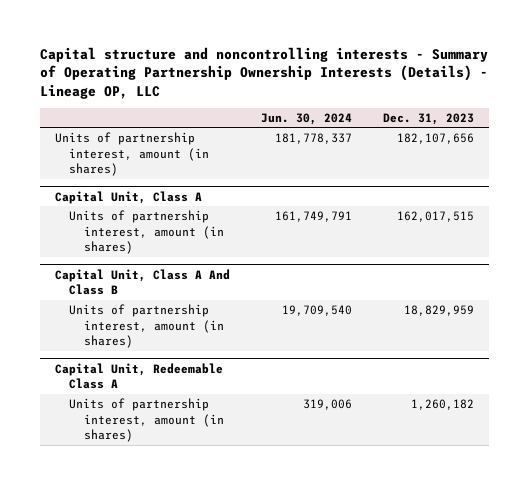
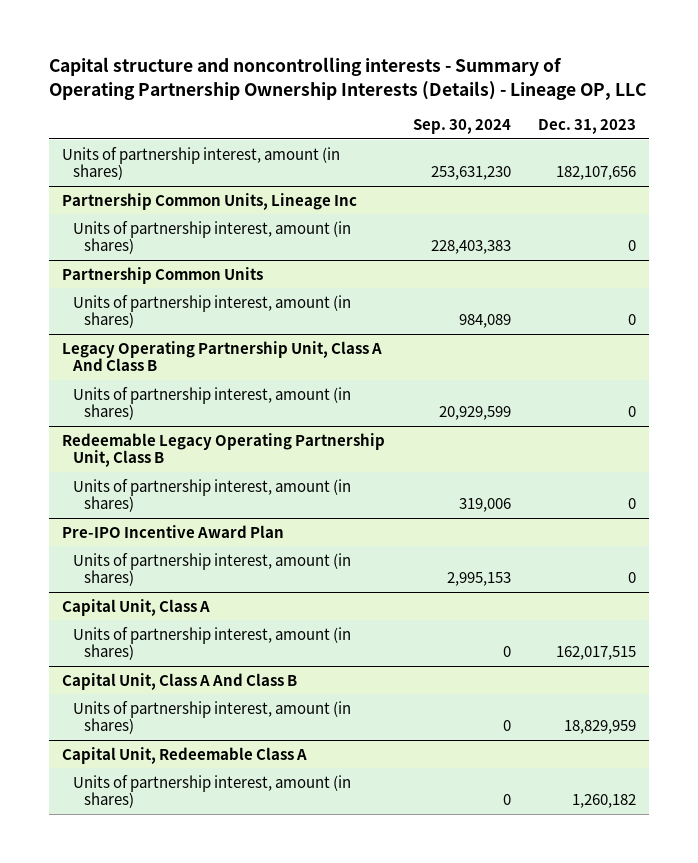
- | Jun. 30, 2024 | Dec. 31, 2023
+ | Sep. 30, 2024 | Dec. 31, 2023
+ Partnership Common Units, Lineage Inc
+ Units of partnership interest, amount (in shares) | 228,403,383 | 0
+ Partnership Common Units
+ Units of partnership interest, amount (in shares) | 984,089 | 0
+ Legacy Operating Partnership Unit, Class A And Class B
+ Units of partnership interest, amount (in shares) | 20,929,599 | 0
+ Redeemable Legacy Operating Partnership Unit, Class B
+ Units of partnership interest, amount (in shares) | 319,006 | 0
+ Pre-IPO Incentive Award Plan
+ Units of partnership interest, amount (in shares) | 2,995,153 | 0

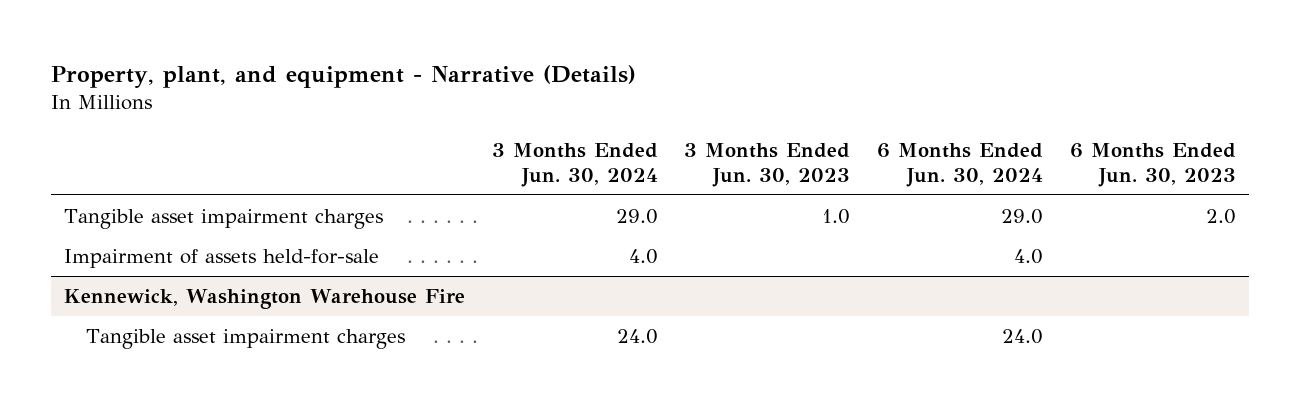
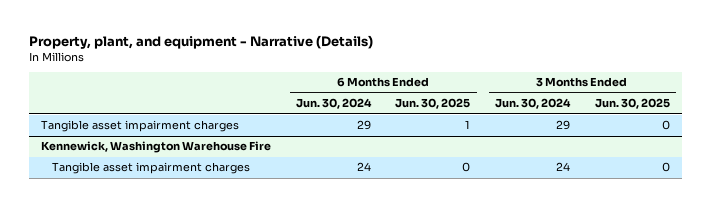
- | 3 Months Ended Jun. 30, 2024 | 3 Months Ended Jun. 30, 2023 | 6 Months Ended Jun. 30, 2024 | 6 Months Ended Jun. 30, 2023
+ | 6 Months Ended Jun. 30, 2024 | 6 Months Ended Jun. 30, 2025 | 3 Months Ended Jun. 30, 2024 | 3 Months Ended Jun. 30, 2025
- Tangible asset impairment charges | 29.0 | 1.0 | 29.0 | 2.0
- Impairment of assets held-for-sale | 4.0 | | 4.0 |
+ Tangible asset impairment charges | 29 | 1 | 29 | 0
@ Kennewick, Washington Warehouse Fire
- Tangible asset impairment charges | 24.0 | | 24.0 |
+ Tangible asset impairment charges | 24 | 0 | 24 | 0

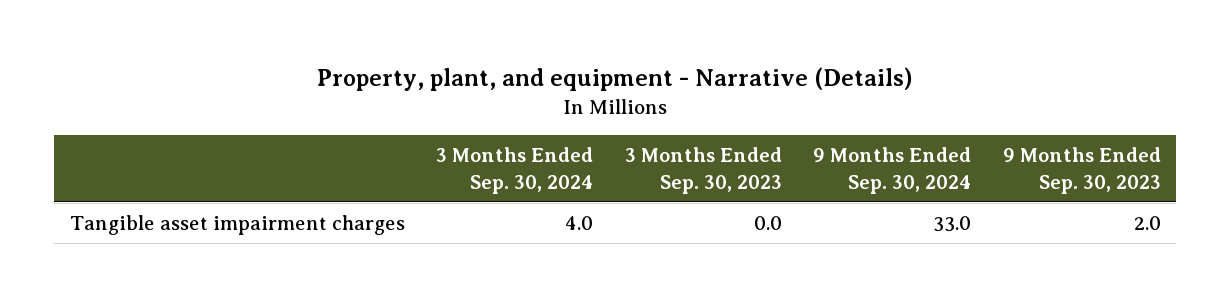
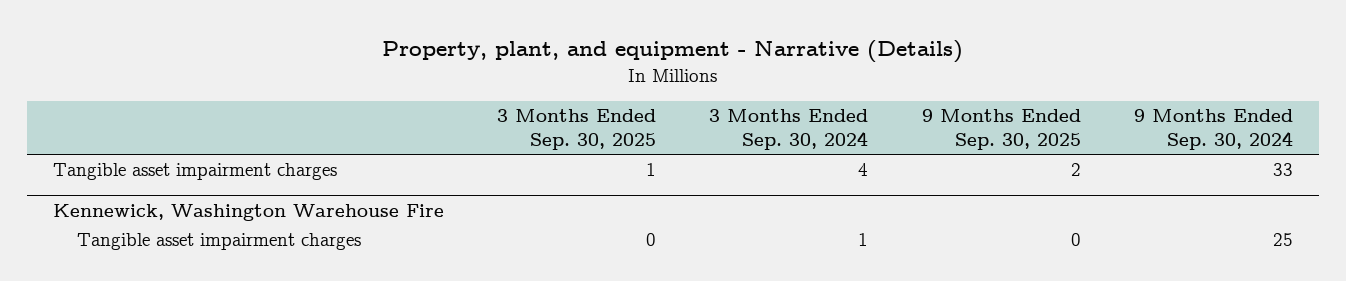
- | 3 Months Ended Sep. 30, 2024 | 3 Months Ended Sep. 30, 2023 | 9 Months Ended Sep. 30, 2024 | 9 Months Ended Sep. 30, 2023
+ | 3 Months Ended Sep. 30, 2025 | 3 Months Ended Sep. 30, 2024 | 9 Months Ended Sep. 30, 2025 | 9 Months Ended Sep. 30, 2024
- Tangible asset impairment charges | 4.0 | 0.0 | 33.0 | 2.0
+ Tangible asset impairment charges | 1 | 4 | 2 | 33
+ Kennewick, Washington Warehouse Fire
+ Tangible asset impairment charges | 0 | 1 | 0 | 25

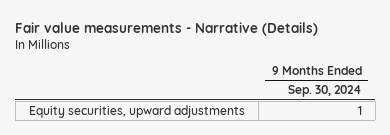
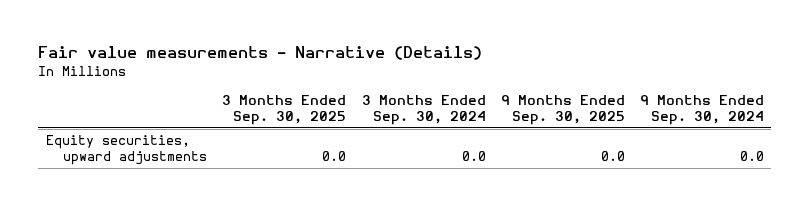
- | 9 Months Ended Sep. 30, 2024
+ | 3 Months Ended Sep. 30, 2025 | 3 Months Ended Sep. 30, 2024 | 9 Months Ended Sep. 30, 2025 | 9 Months Ended Sep. 30, 2024
- Equity securities, upward adjustments | 1
+ Equity securities, upward adjustments | 0.0 | 0.0 | 0.0 | 0.0

